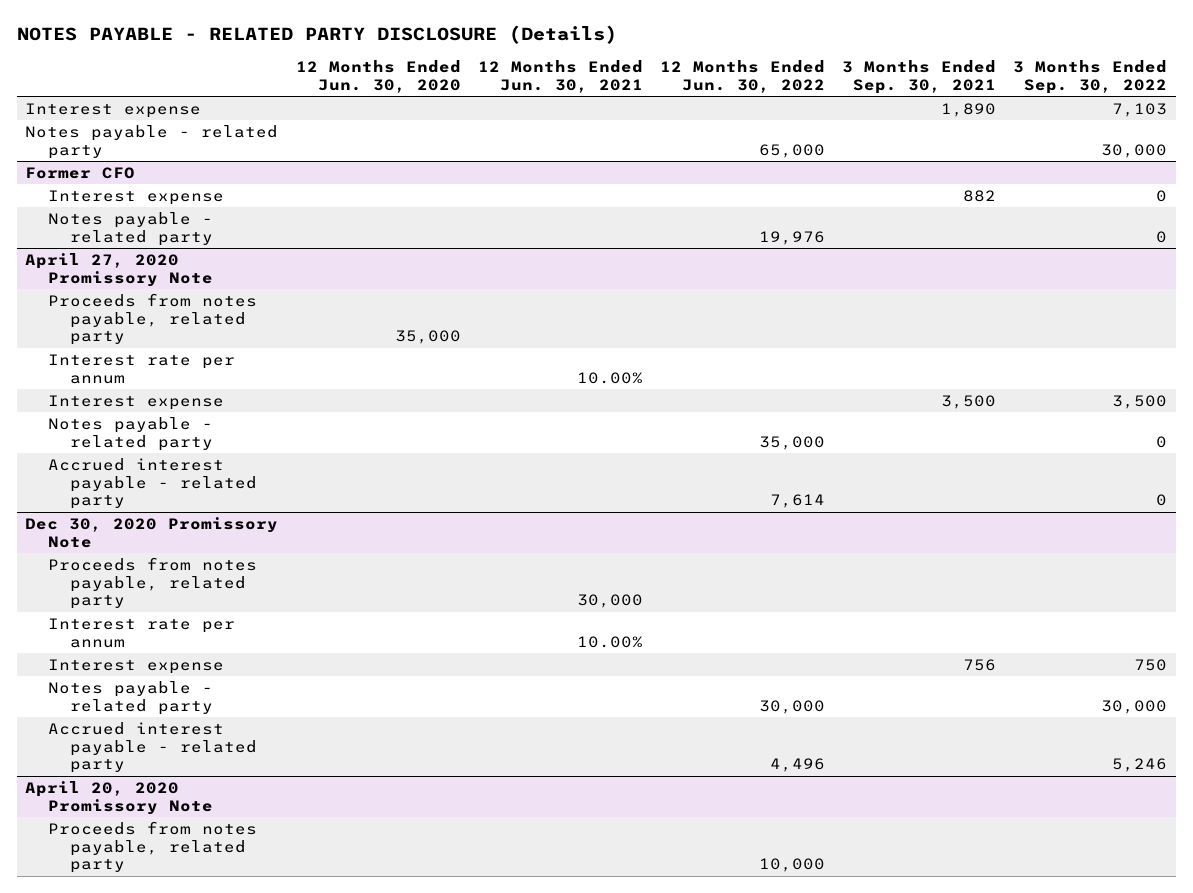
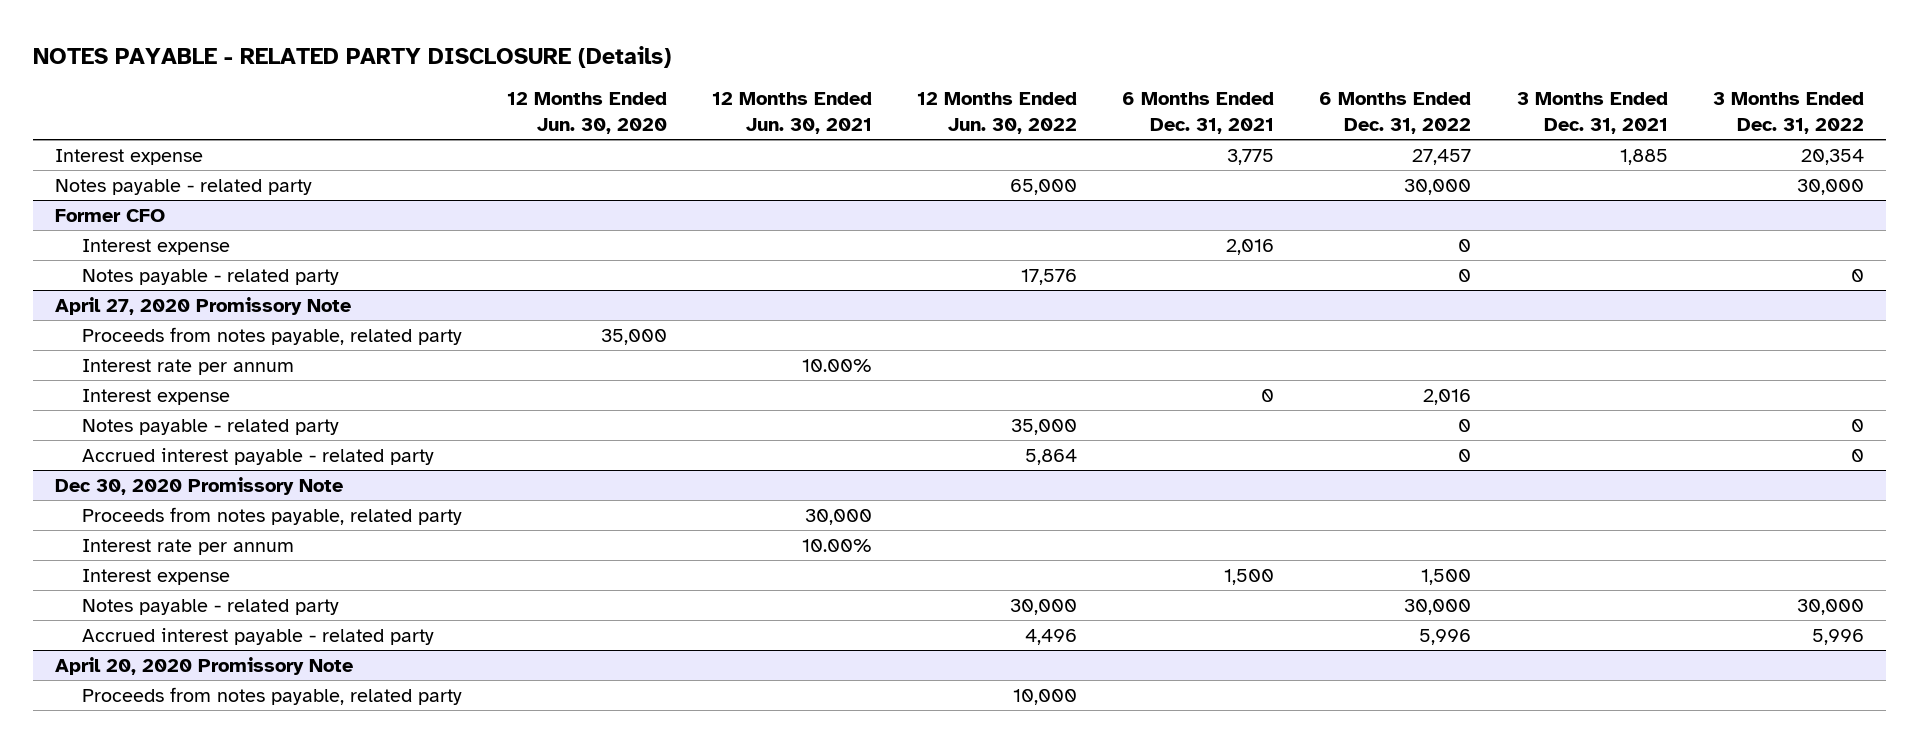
- | 12 Months Ended Jun. 30, 2020 | 12 Months Ended Jun. 30, 2021 | 12 Months Ended Jun. 30, 2022 | 3 Months Ended Sep. 30, 2021 | 3 Months Ended Sep. 30, 2022
+ | 12 Months Ended Jun. 30, 2020 | 12 Months Ended Jun. 30, 2021 | 12 Months Ended Jun. 30, 2022 | 6 Months Ended Dec. 31, 2021 | 6 Months Ended Dec. 31, 2022 | 3 Months Ended Dec. 31, 2021 | 3 Months Ended Dec. 31, 2022
@ Former CFO
- Notes payable - related party | | | 19,976 | | 0
+ Notes payable - related party | | | 17,576 | | 0 | | 0
@ April 27, 2020 Promissory Note
- Accrued interest payable - related party | | | 7,614 | | 0
+ Accrued interest payable - related party | | | 5,864 | | 0 | | 0

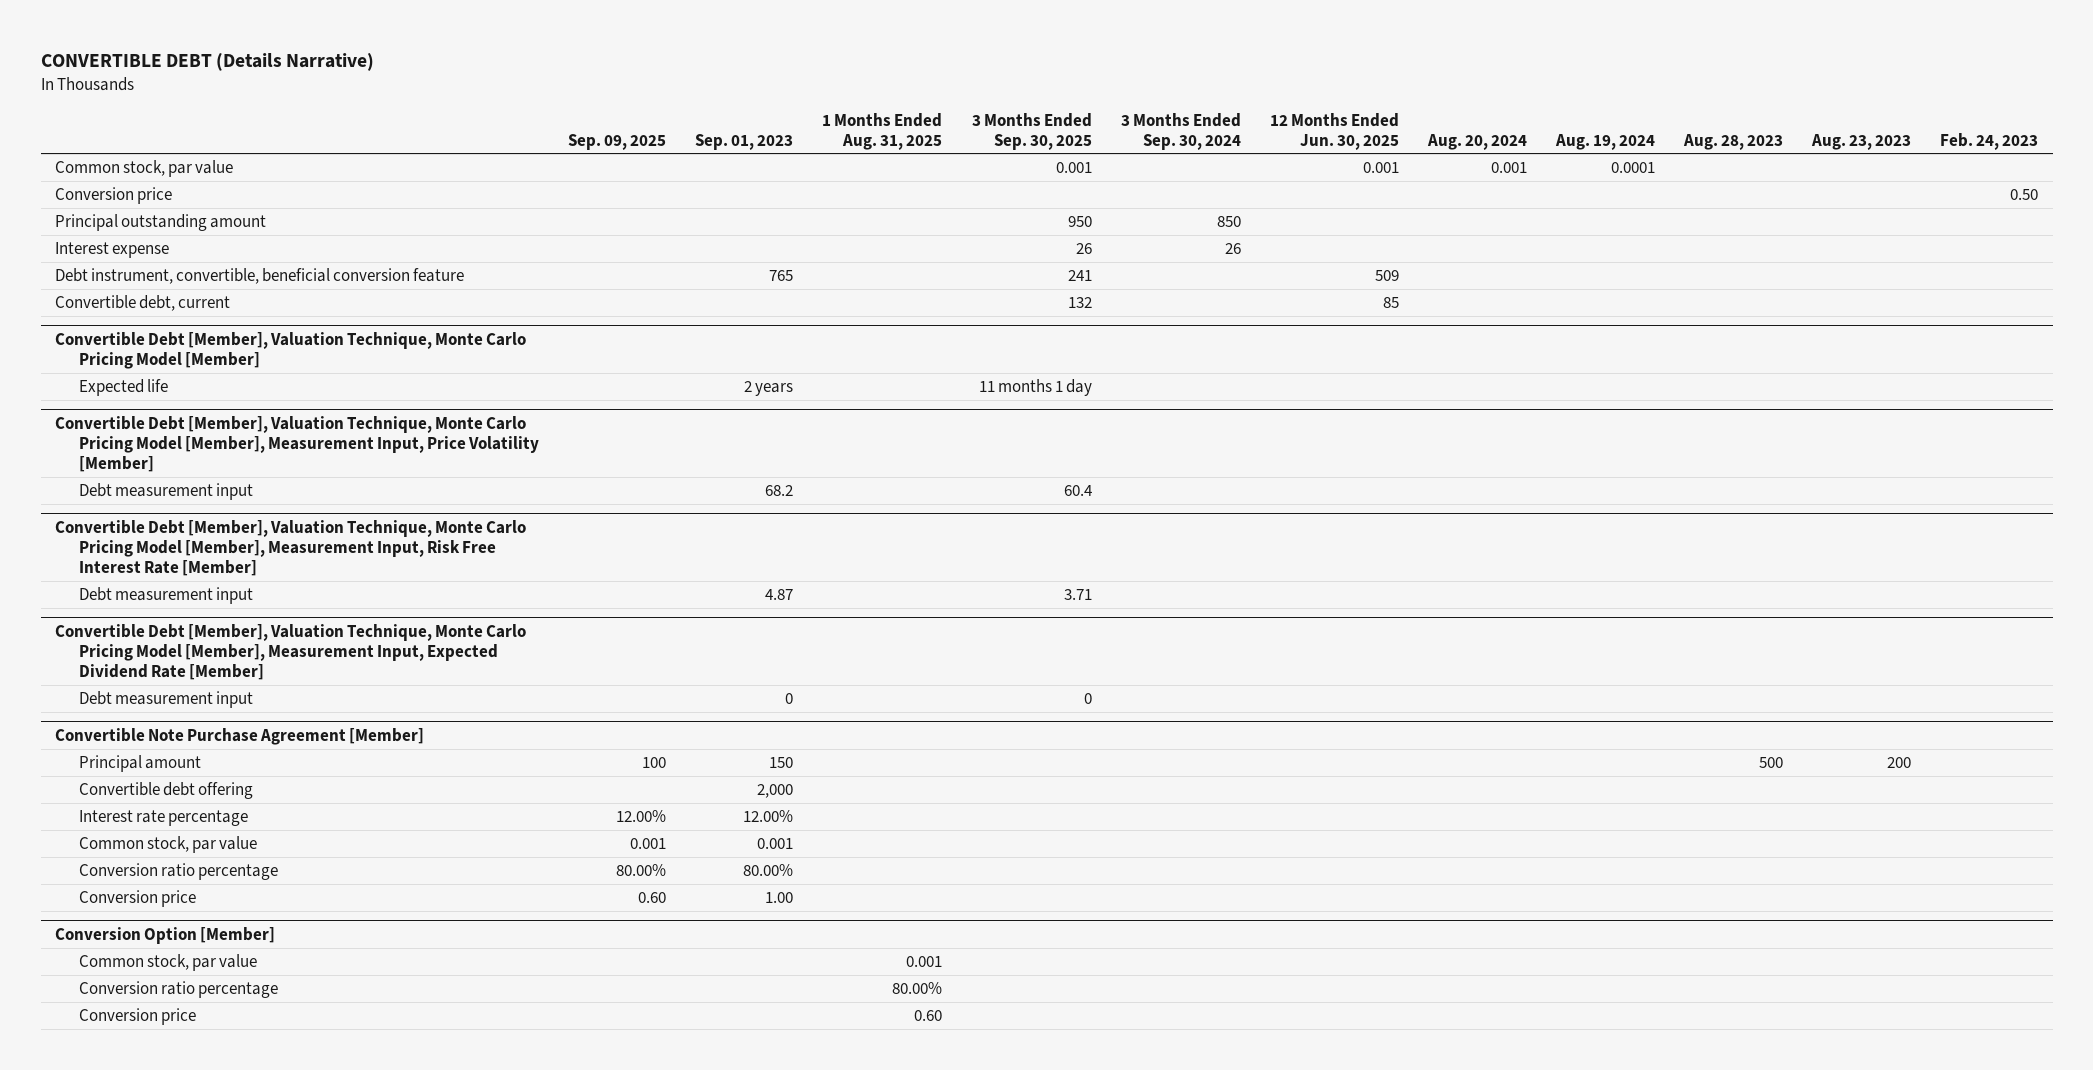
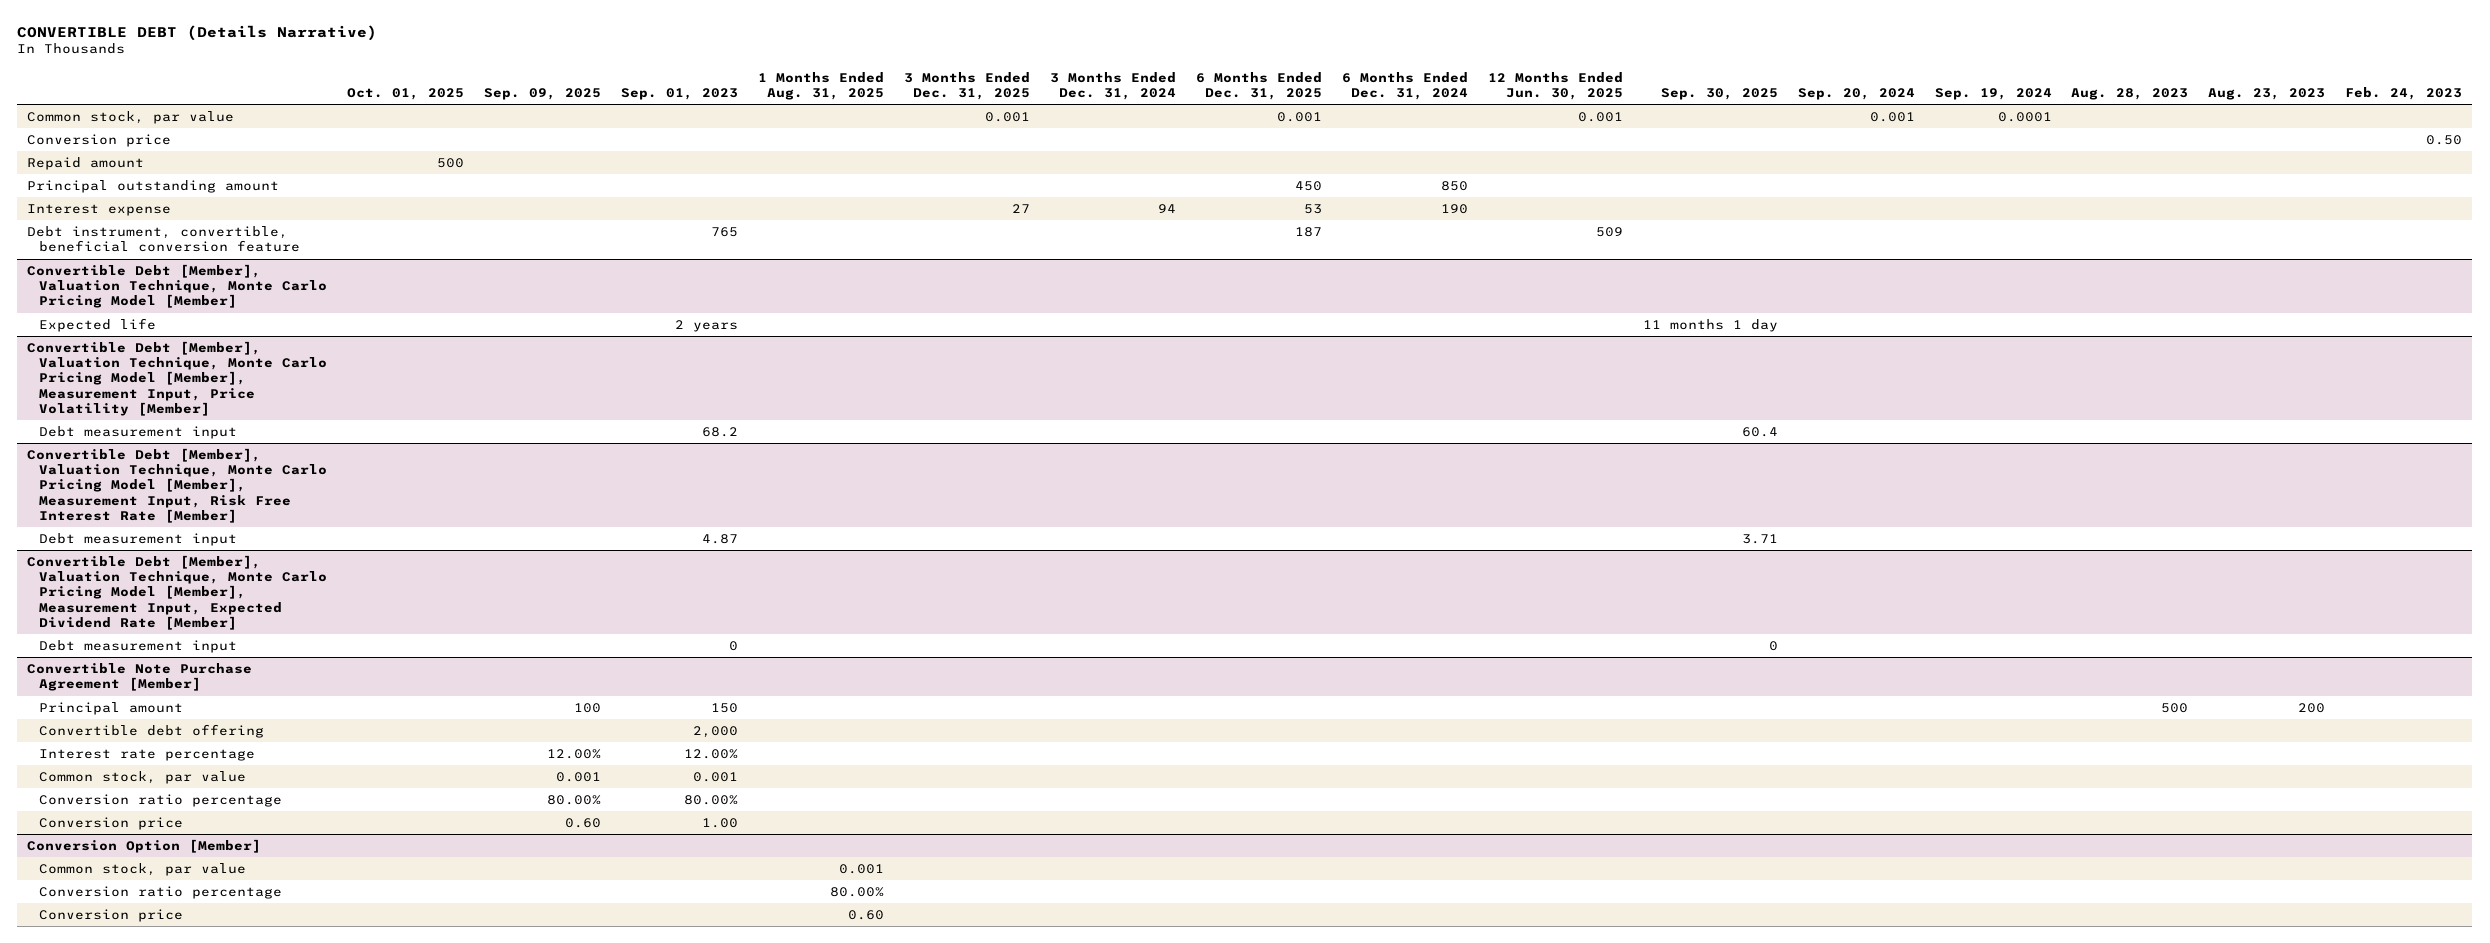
- | Sep. 09, 2025 | Sep. 01, 2023 | 1 Months Ended Aug. 31, 2025 | 3 Months Ended Sep. 30, 2025 | 3 Months Ended Sep. 30, 2024 | 12 Months Ended Jun. 30, 2025 | Aug. 20, 2024 | Aug. 19, 2024 | Aug. 28, 2023 | Aug. 23, 2023 | Feb. 24, 2023
+ | Oct. 01, 2025 | Sep. 09, 2025 | Sep. 01, 2023 | 1 Months Ended Aug. 31, 2025 | 3 Months Ended Dec. 31, 2025 | 3 Months Ended Dec. 31, 2024 | 6 Months Ended Dec. 31, 2025 | 6 Months Ended Dec. 31, 2024 | 12 Months Ended Jun. 30, 2025 | Sep. 30, 2025 | Sep. 20, 2024 | Sep. 19, 2024 | Aug. 28, 2023 | Aug. 23, 2023 | Feb. 24, 2023
+ Repaid amount | 500 | | | | | | | | | | | | | |
- Convertible debt, current | | | | 132 | | 85 | | | | |

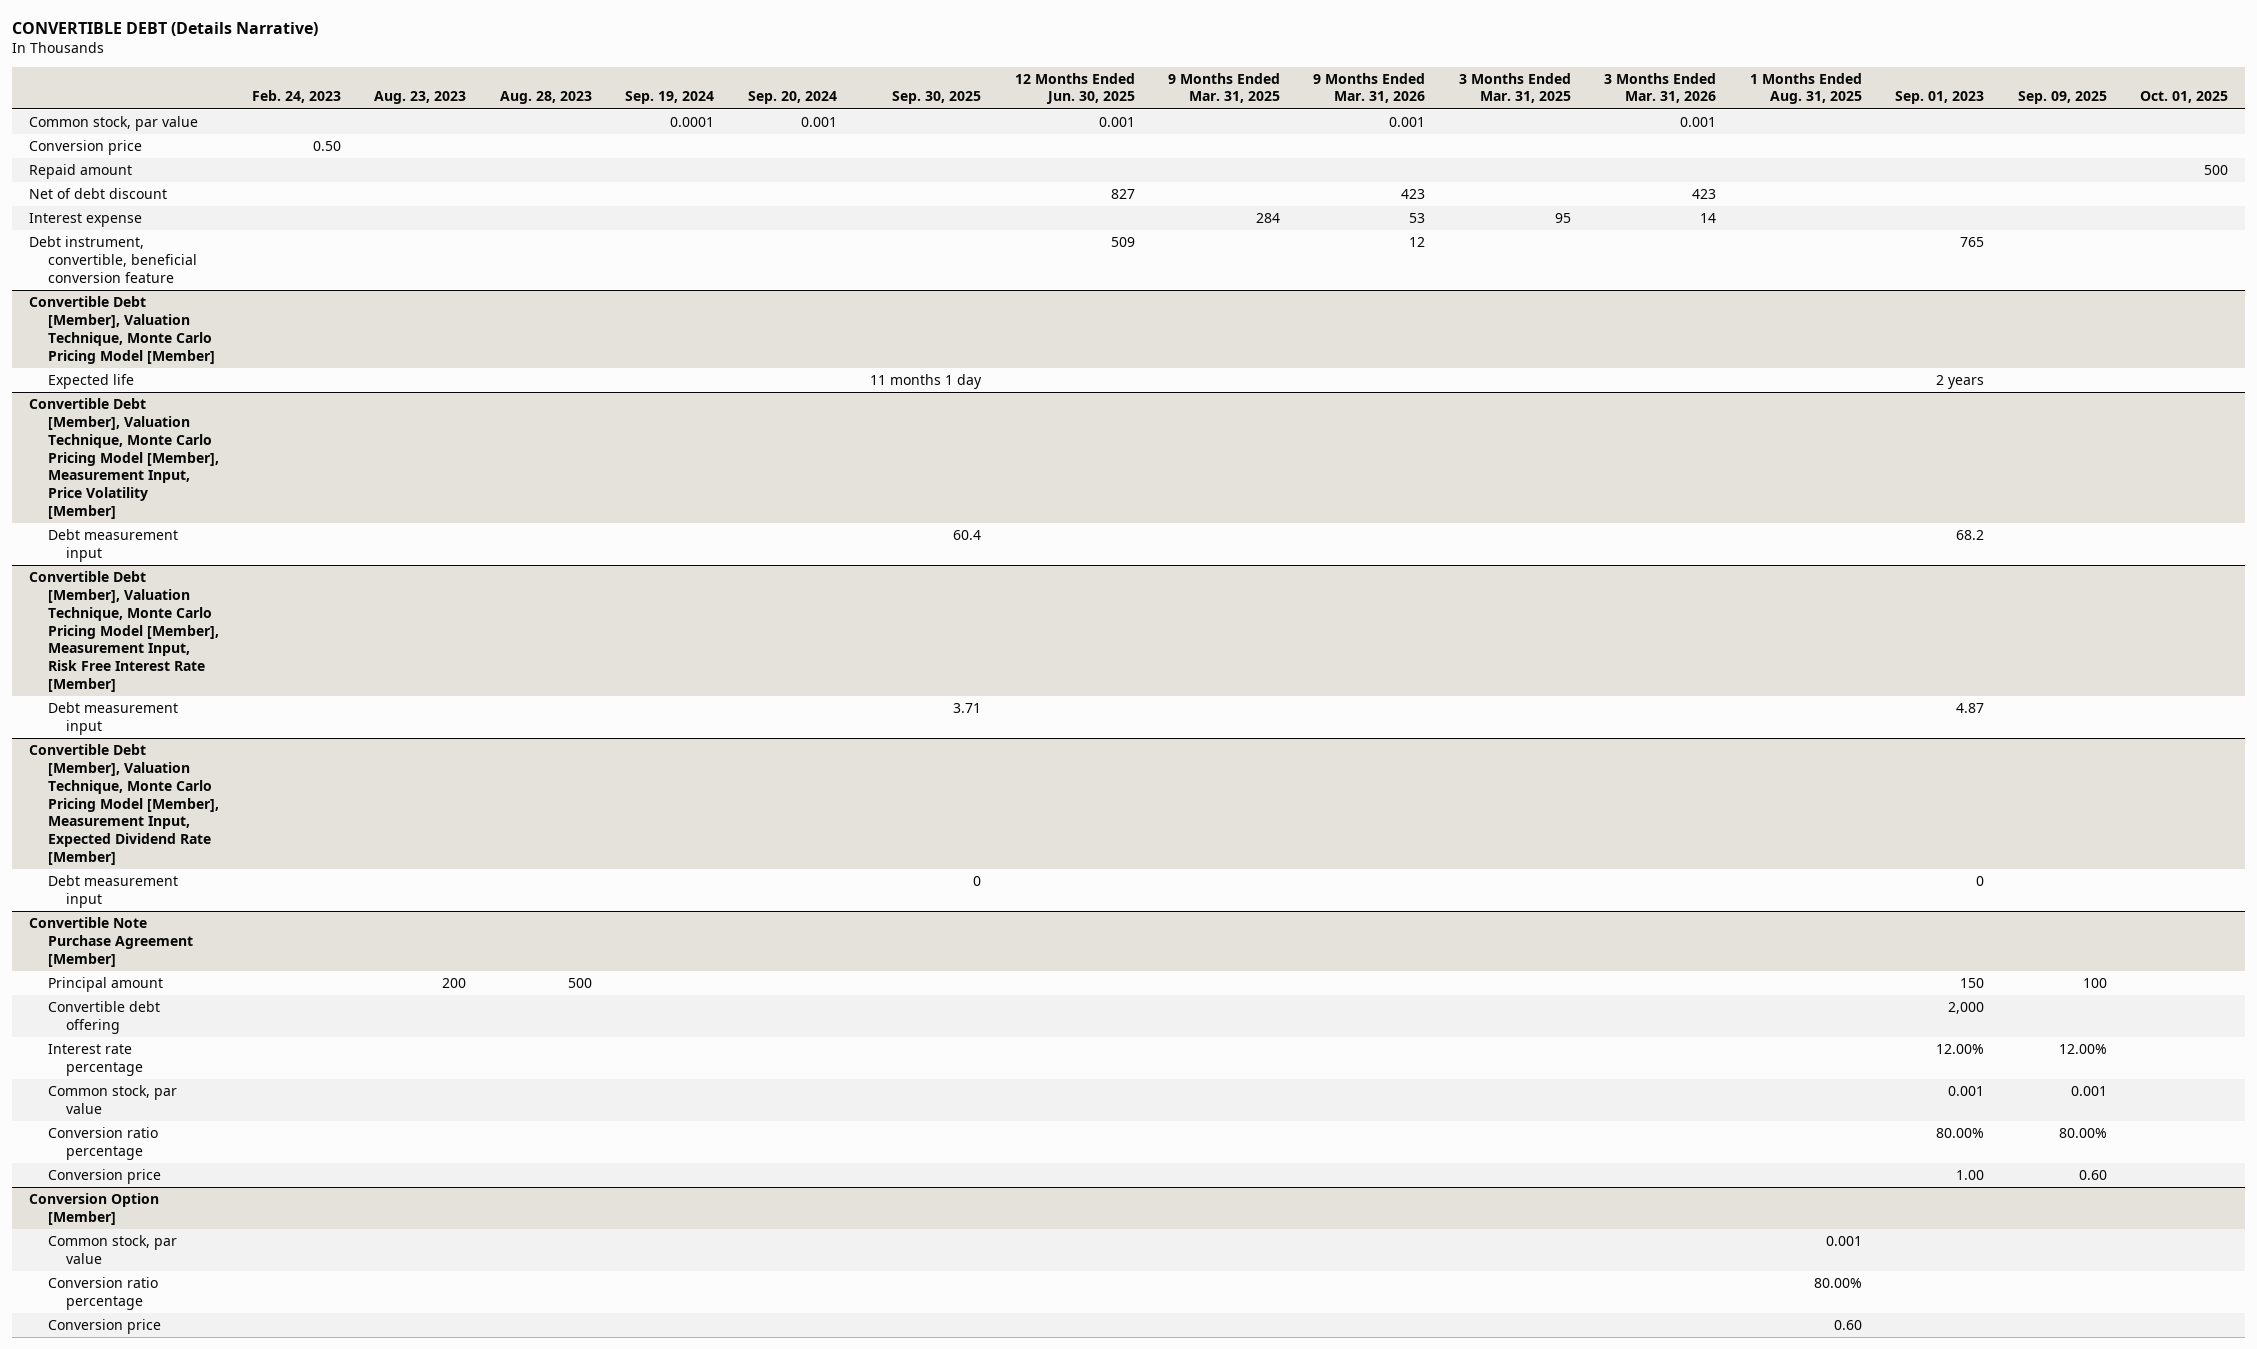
- | Oct. 01, 2025 | Sep. 09, 2025 | Sep. 01, 2023 | 1 Months Ended Aug. 31, 2025 | 3 Months Ended Dec. 31, 2025 | 3 Months Ended Dec. 31, 2024 | 6 Months Ended Dec. 31, 2025 | 6 Months Ended Dec. 31, 2024 | 12 Months Ended Jun. 30, 2025 | Sep. 30, 2025 | Sep. 20, 2024 | Sep. 19, 2024 | Aug. 28, 2023 | Aug. 23, 2023 | Feb. 24, 2023
+ | Feb. 24, 2023 | Aug. 23, 2023 | Aug. 28, 2023 | Sep. 19, 2024 | Sep. 20, 2024 | Sep. 30, 2025 | 12 Months Ended Jun. 30, 2025 | 9 Months Ended Mar. 31, 2025 | 9 Months Ended Mar. 31, 2026 | 3 Months Ended Mar. 31, 2025 | 3 Months Ended Mar. 31, 2026 | 1 Months Ended Aug. 31, 2025 | Sep. 01, 2023 | Sep. 09, 2025 | Oct. 01, 2025
- Principal outstanding amount | | | | | | | 450 | 850 | | | | | | |
+ Net of debt discount | | | | | | | 827 | | 423 | | 423 | | | |

